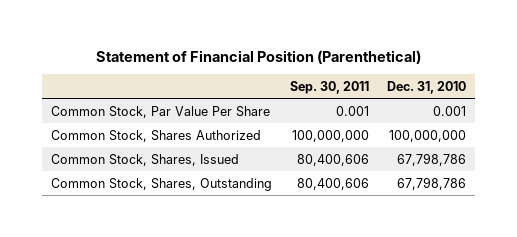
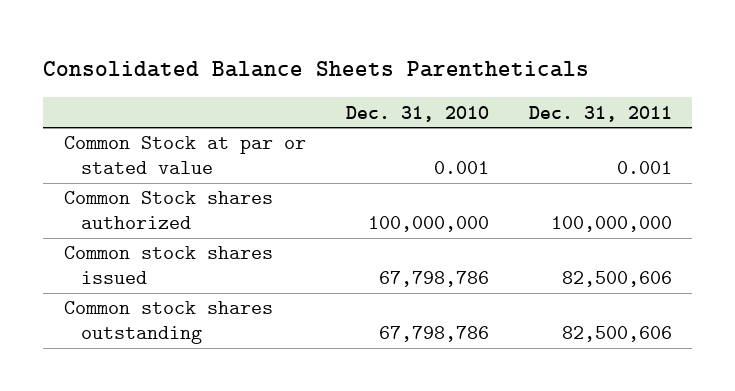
- Statement of Financial Position (Parenthetical)
+ Consolidated Balance Sheets Parentheticals
- | Sep. 30, 2011 | Dec. 31, 2010
+ | Dec. 31, 2010 | Dec. 31, 2011
- Common Stock, Par Value Per Share | 0.001 | 0.001
- Common Stock, Shares Authorized | 100,000,000 | 100,000,000
- Common Stock, Shares, Issued | 80,400,606 | 67,798,786
- Common Stock, Shares, Outstanding | 80,400,606 | 67,798,786
+ Common Stock at par or stated value | 0.001 | 0.001
+ Common Stock shares authorized | 100,000,000 | 100,000,000
+ Common stock shares issued | 67,798,786 | 82,500,606
+ Common stock shares outstanding | 67,798,786 | 82,500,606

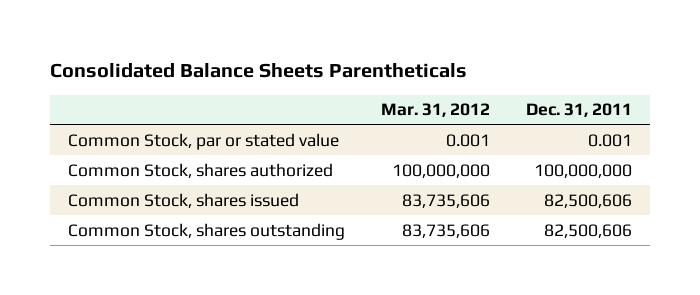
- | Dec. 31, 2010 | Dec. 31, 2011
+ | Mar. 31, 2012 | Dec. 31, 2011
- Common Stock at par or stated value | 0.001 | 0.001
- Common Stock shares authorized | 100,000,000 | 100,000,000
- Common stock shares issued | 67,798,786 | 82,500,606
- Common stock shares outstanding | 67,798,786 | 82,500,606
+ Common Stock, par or stated value | 0.001 | 0.001
+ Common Stock, shares authorized | 100,000,000 | 100,000,000
+ Common Stock, shares issued | 83,735,606 | 82,500,606
+ Common Stock, shares outstanding | 83,735,606 | 82,500,606

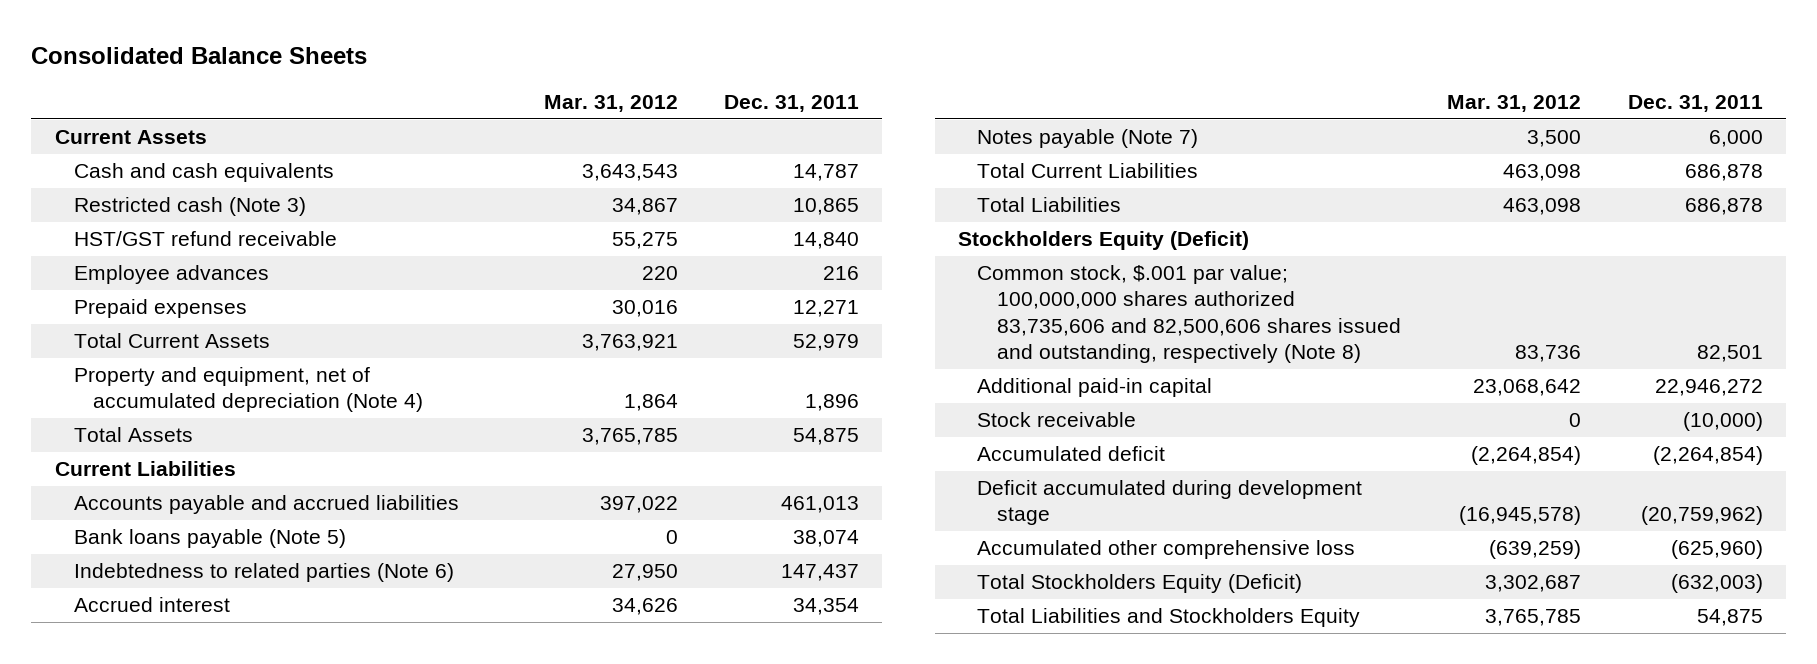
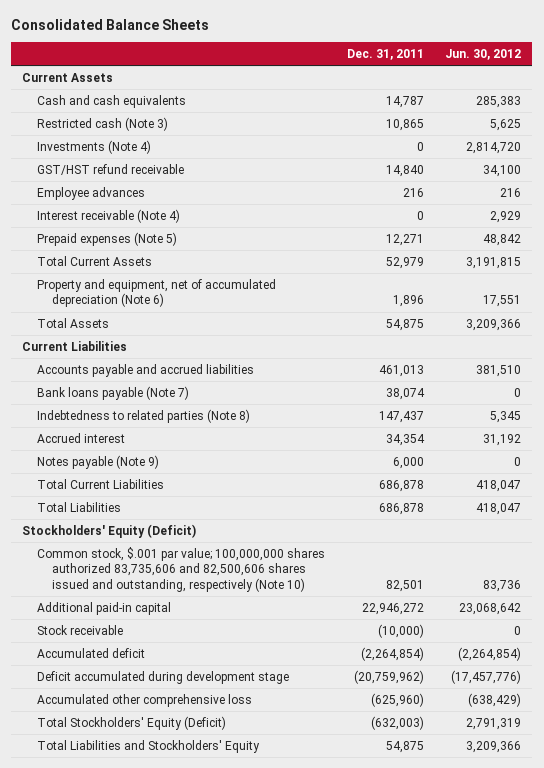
- | Mar. 31, 2012 | Dec. 31, 2011
+ | Dec. 31, 2011 | Jun. 30, 2012
- HST/GST refund receivable | 55,275 | 14,840
+ Investments (Note 4) | 0 | 2,814,720
+ GST/HST refund receivable | 14,840 | 34,100
- Prepaid expenses | 30,016 | 12,271
+ Interest receivable (Note 4) | 0 | 2,929
+ Prepaid expenses (Note 5) | 12,271 | 48,842
- Property and equipment, net of accumulated depreciation (Note 4) | 1,864 | 1,896
+ Property and equipment, net of accumulated depreciation (Note 6) | 1,896 | 17,551
- Bank loans payable (Note 5) | 0 | 38,074
- Indebtedness to related parties (Note 6) | 27,950 | 147,437
+ Bank loans payable (Note 7) | 38,074 | 0
+ Indebtedness to related parties (Note 8) | 147,437 | 5,345
- Notes payable (Note 7) | 3,500 | 6,000
+ Notes payable (Note 9) | 6,000 | 0
- Stockholders Equity (Deficit)
- Common stock, $.001 par value; 100,000,000 shares authorized 83,735,606 and 82,500,606 shares issued and outstanding, respectively (Note 8) | 83,736 | 82,501
+ Stockholders' Equity (Deficit)
+ Common stock, $.001 par value; 100,000,000 shares authorized 83,735,606 and 82,500,606 shares issued and outstanding, respectively (Note 10) | 82,501 | 83,736
- Total Stockholders Equity (Deficit) | 3,302,687 | (632,003)
- Total Liabilities and Stockholders Equity | 3,765,785 | 54,875
+ Total Stockholders' Equity (Deficit) | (632,003) | 2,791,319
+ Total Liabilities and Stockholders' Equity | 54,875 | 3,209,366

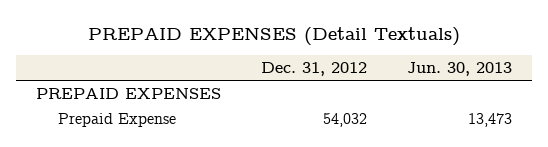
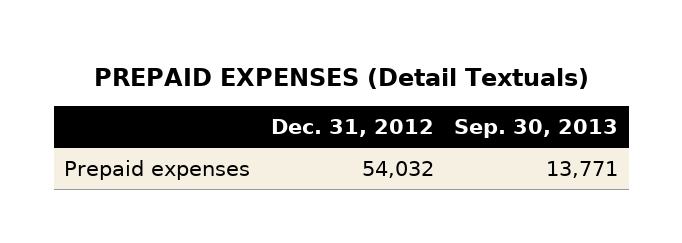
- | Dec. 31, 2012 | Jun. 30, 2013
+ | Dec. 31, 2012 | Sep. 30, 2013
- PREPAID EXPENSES
- Prepaid Expense | 54,032 | 13,473
+ Prepaid expenses | 54,032 | 13,771

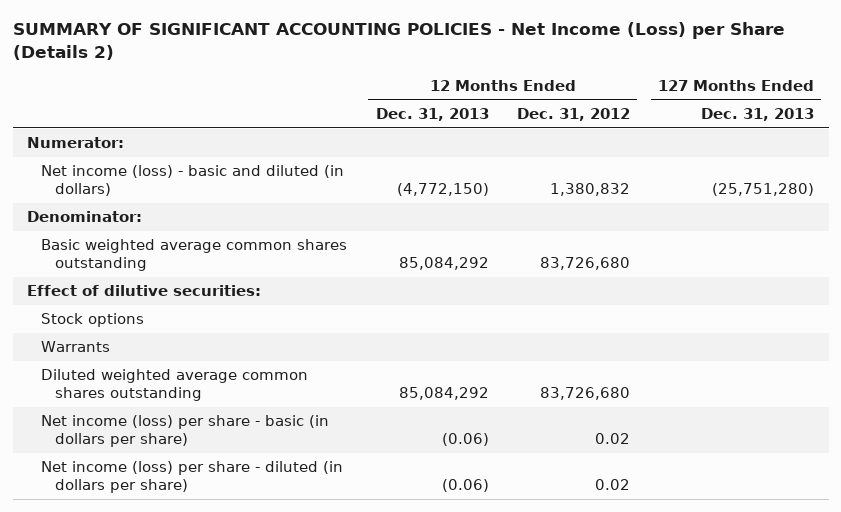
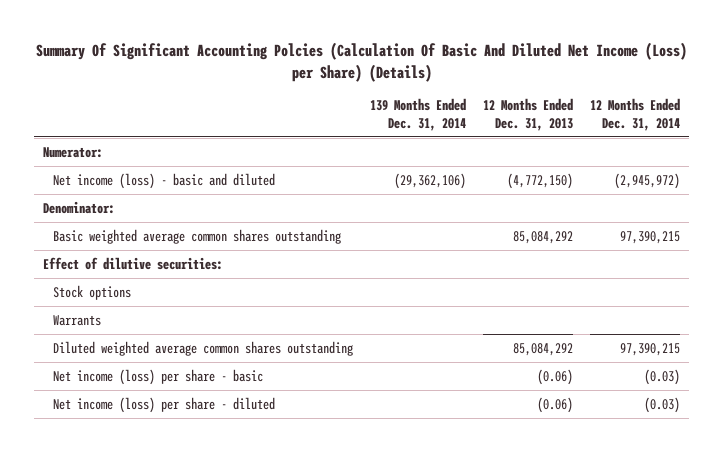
- SUMMARY OF SIGNIFICANT ACCOUNTING POLICIES - Net Income (Loss) per Share (Details 2)
+ Summary Of Significant Accounting Polcies (Calculation Of Basic And Diluted Net Income (Loss) per Share) (Details)
- | 12 Months Ended Dec. 31, 2013 | 12 Months Ended Dec. 31, 2012 | 127 Months Ended Dec. 31, 2013
+ | 139 Months Ended Dec. 31, 2014 | 12 Months Ended Dec. 31, 2013 | 12 Months Ended Dec. 31, 2014
- Net income (loss) - basic and diluted (in dollars) | (4,772,150) | 1,380,832 | (25,751,280)
+ Net income (loss) - basic and diluted | (29,362,106) | (4,772,150) | (2,945,972)
- Net income (loss) per share - basic (in dollars per share) | (0.06) | 0.02 |
- Net income (loss) per share - diluted (in dollars per share) | (0.06) | 0.02 |
+ Net income (loss) per share - basic | | (0.06) | (0.03)
+ Net income (loss) per share - diluted | | (0.06) | (0.03)

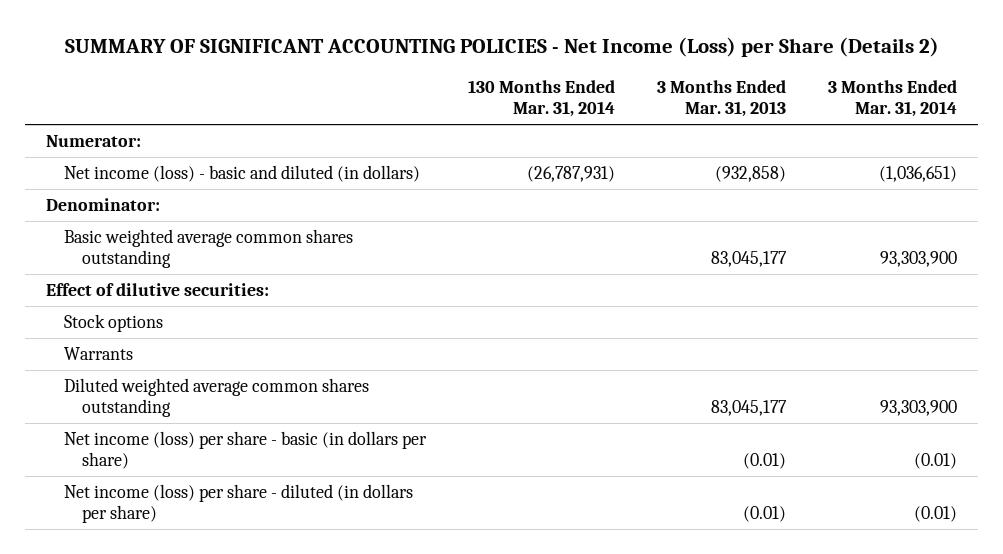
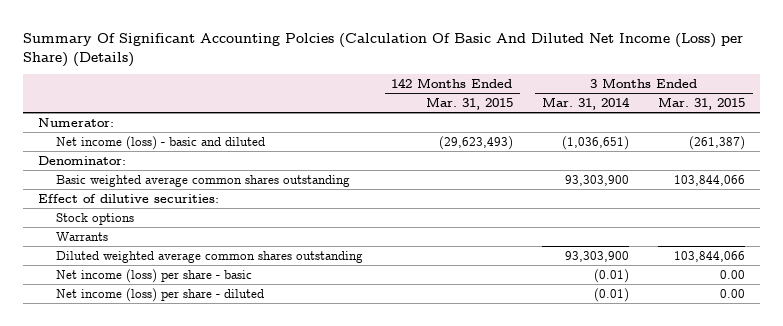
- SUMMARY OF SIGNIFICANT ACCOUNTING POLICIES - Net Income (Loss) per Share (Details 2)
+ Summary Of Significant Accounting Polcies (Calculation Of Basic And Diluted Net Income (Loss) per Share) (Details)
- | 130 Months Ended Mar. 31, 2014 | 3 Months Ended Mar. 31, 2013 | 3 Months Ended Mar. 31, 2014
+ | 142 Months Ended Mar. 31, 2015 | 3 Months Ended Mar. 31, 2014 | 3 Months Ended Mar. 31, 2015
- Net income (loss) - basic and diluted (in dollars) | (26,787,931) | (932,858) | (1,036,651)
+ Net income (loss) - basic and diluted | (29,623,493) | (1,036,651) | (261,387)
- Net income (loss) per share - basic (in dollars per share) | | (0.01) | (0.01)
- Net income (loss) per share - diluted (in dollars per share) | | (0.01) | (0.01)
+ Net income (loss) per share - basic | | (0.01) | 0.00
+ Net income (loss) per share - diluted | | (0.01) | 0.00

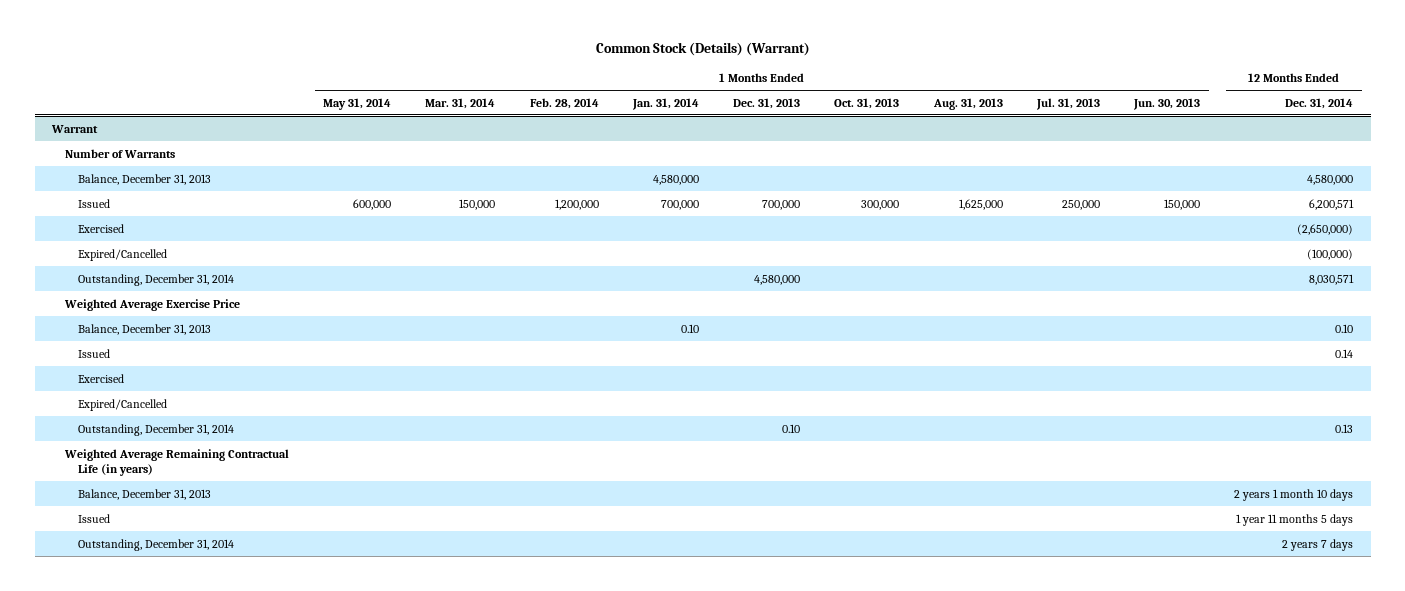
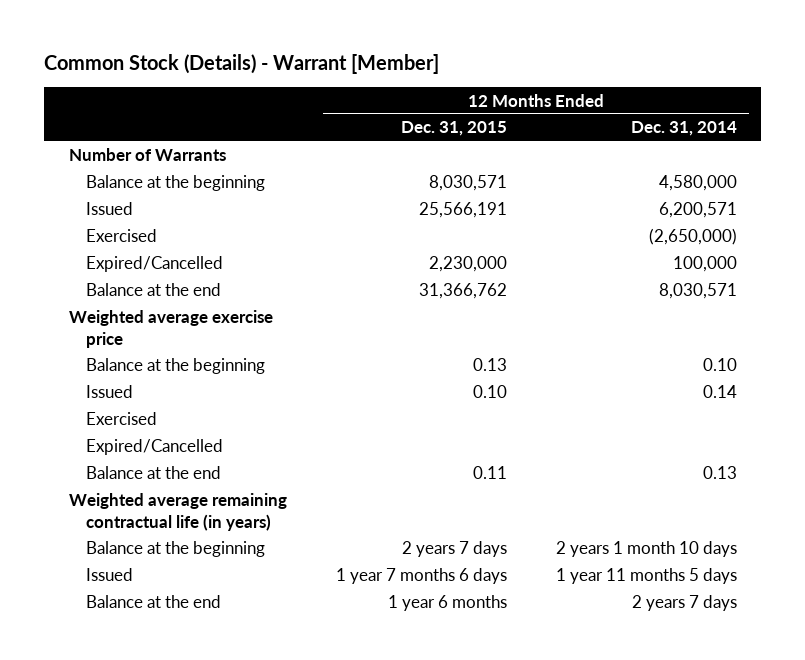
- Common Stock (Details) (Warrant)
+ Common Stock (Details) - Warrant [Member]
- | 1 Months Ended May 31, 2014 | 1 Months Ended Mar. 31, 2014 | 1 Months Ended Feb. 28, 2014 | 1 Months Ended Jan. 31, 2014 | 1 Months Ended Dec. 31, 2013 | 1 Months Ended Oct. 31, 2013 | 1 Months Ended Aug. 31, 2013 | 1 Months Ended Jul. 31, 2013 | 1 Months Ended Jun. 30, 2013 | 12 Months Ended Dec. 31, 2014
+ | 12 Months Ended Dec. 31, 2015 | 12 Months Ended Dec. 31, 2014
- Warrant
- Balance, December 31, 2013 | | | | 4,580,000 | | | | | | 4,580,000
+ Balance at the beginning | 8,030,571 | 4,580,000
- Expired/Cancelled | | | | | | | | | | (100,000)
- Outstanding, December 31, 2014 | | | | | 4,580,000 | | | | | 8,030,571
- Weighted Average Exercise Price
- Balance, December 31, 2013 | | | | 0.10 | | | | | | 0.10
+ Expired/Cancelled | 2,230,000 | 100,000
+ Balance at the end | 31,366,762 | 8,030,571
+ Weighted average exercise price
+ Balance at the beginning | 0.13 | 0.10
- Outstanding, December 31, 2014 | | | | | 0.10 | | | | | 0.13
- Weighted Average Remaining Contractual Life (in years)
- Balance, December 31, 2013 | | | | | | | | | | 2 years 1 month 10 days
+ Balance at the end | 0.11 | 0.13
+ Weighted average remaining contractual life (in years)
+ Balance at the beginning | 2 years 7 days | 2 years 1 month 10 days
- Outstanding, December 31, 2014 | | | | | | | | | | 2 years 7 days
+ Balance at the end | 1 year 6 months | 2 years 7 days

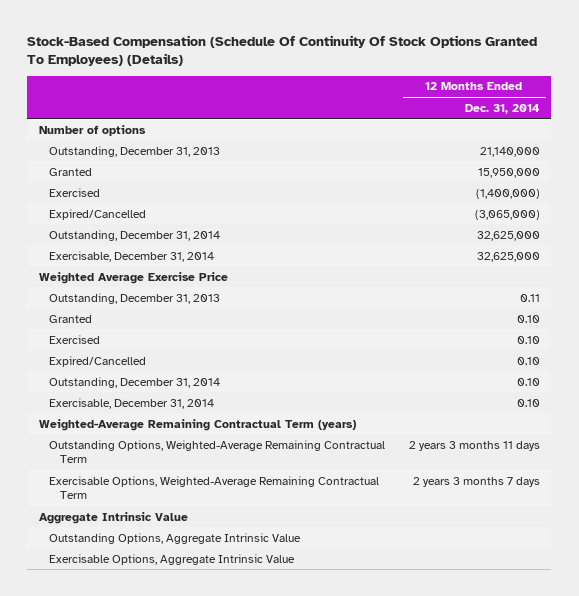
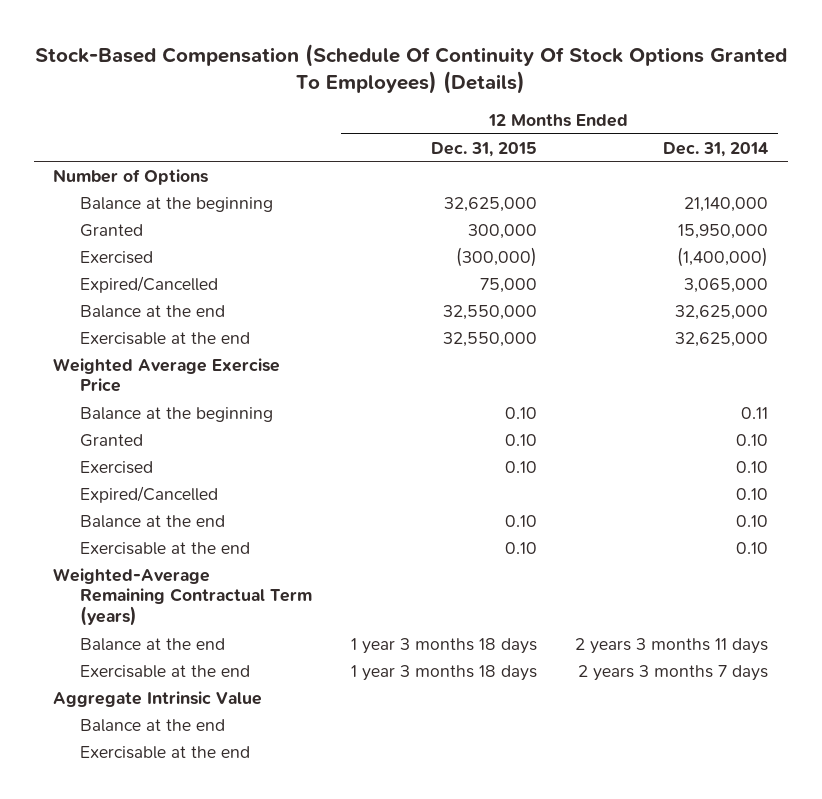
- | 12 Months Ended Dec. 31, 2014
+ | 12 Months Ended Dec. 31, 2015 | 12 Months Ended Dec. 31, 2014
- Number of options
- Outstanding, December 31, 2013 | 21,140,000
+ Number of Options
+ Balance at the beginning | 32,625,000 | 21,140,000
- Expired/Cancelled | (3,065,000)
- Outstanding, December 31, 2014 | 32,625,000
- Exercisable, December 31, 2014 | 32,625,000
+ Expired/Cancelled | 75,000 | 3,065,000
+ Balance at the end | 32,550,000 | 32,625,000
+ Exercisable at the end | 32,550,000 | 32,625,000
- Outstanding, December 31, 2013 | 0.11
+ Balance at the beginning | 0.10 | 0.11
- Outstanding, December 31, 2014 | 0.10
- Exercisable, December 31, 2014 | 0.10
+ Balance at the end | 0.10 | 0.10
+ Exercisable at the end | 0.10 | 0.10
- Outstanding Options, Weighted-Average Remaining Contractual Term | 2 years 3 months 11 days
- Exercisable Options, Weighted-Average Remaining Contractual Term | 2 years 3 months 7 days
+ Balance at the end | 1 year 3 months 18 days | 2 years 3 months 11 days
+ Exercisable at the end | 1 year 3 months 18 days | 2 years 3 months 7 days
- Outstanding Options, Aggregate Intrinsic Value
- Exercisable Options, Aggregate Intrinsic Value
+ Balance at the end
+ Exercisable at the end

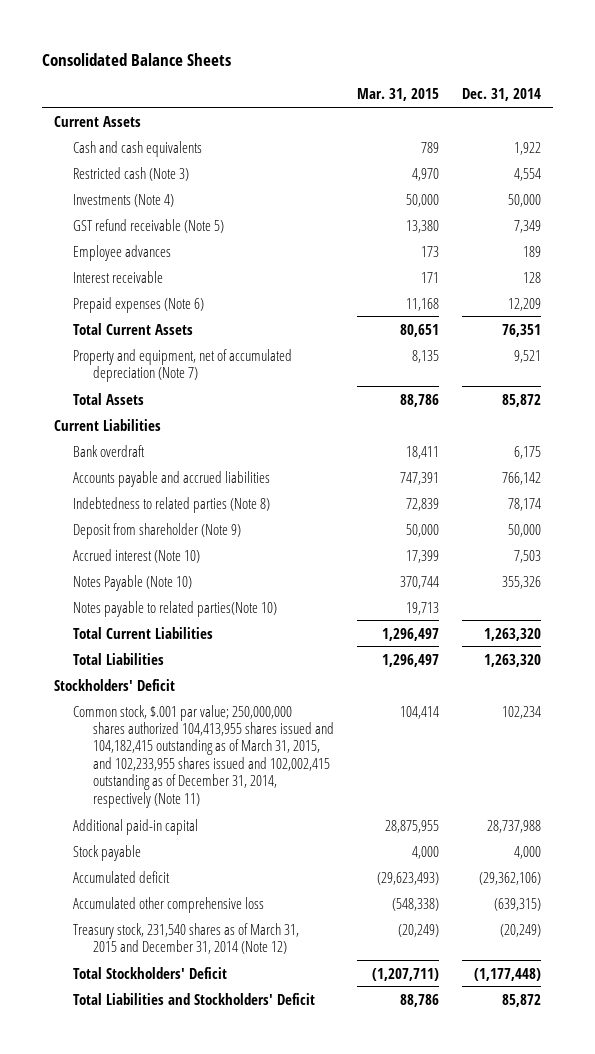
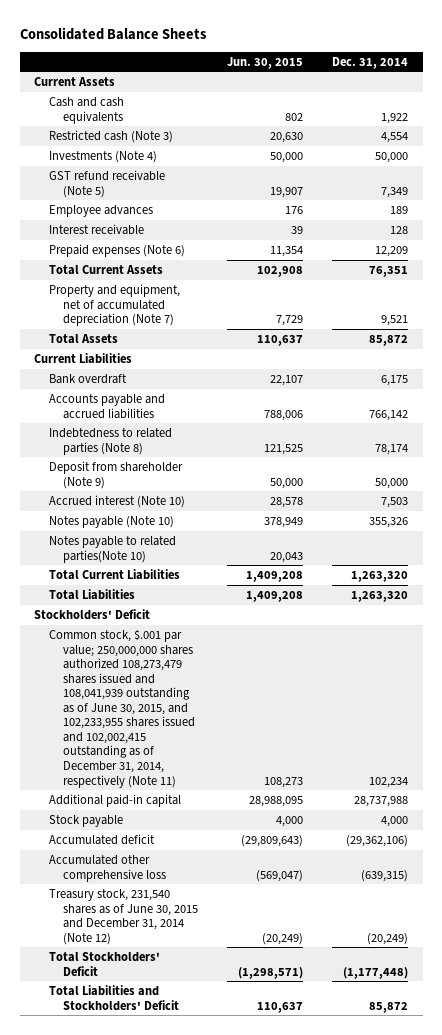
- | Mar. 31, 2015 | Dec. 31, 2014
+ | Jun. 30, 2015 | Dec. 31, 2014
- Notes Payable (Note 10) | 370,744 | 355,326
+ Notes payable (Note 10) | 378,949 | 355,326
- Common stock, $.001 par value; 250,000,000 shares authorized 104,413,955 shares issued and 104,182,415 outstanding as of March 31, 2015, and 102,233,955 shares issued and 102,002,415 outstanding as of December 31, 2014, respectively (Note 11) | 104,414 | 102,234
+ Common stock, $.001 par value; 250,000,000 shares authorized 108,273,479 shares issued and 108,041,939 outstanding as of June 30, 2015, and 102,233,955 shares issued and 102,002,415 outstanding as of December 31, 2014, respectively (Note 11) | 108,273 | 102,234
- Treasury stock, 231,540 shares as of March 31, 2015 and December 31, 2014 (Note 12) | (20,249) | (20,249)
+ Treasury stock, 231,540 shares as of June 30, 2015 and December 31, 2014 (Note 12) | (20,249) | (20,249)

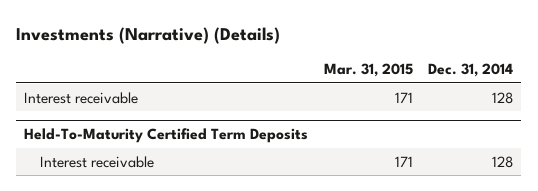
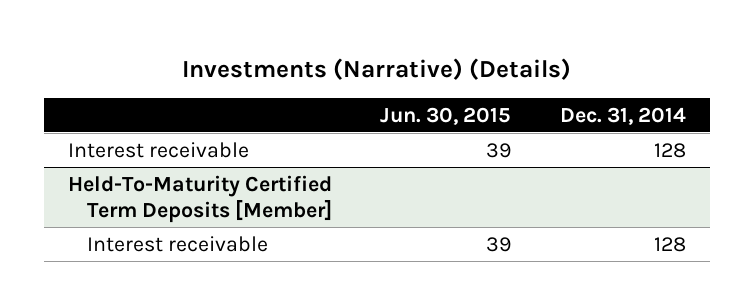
- | Mar. 31, 2015 | Dec. 31, 2014
+ | Jun. 30, 2015 | Dec. 31, 2014
- Held-To-Maturity Certified Term Deposits
+ Held-To-Maturity Certified Term Deposits [Member]

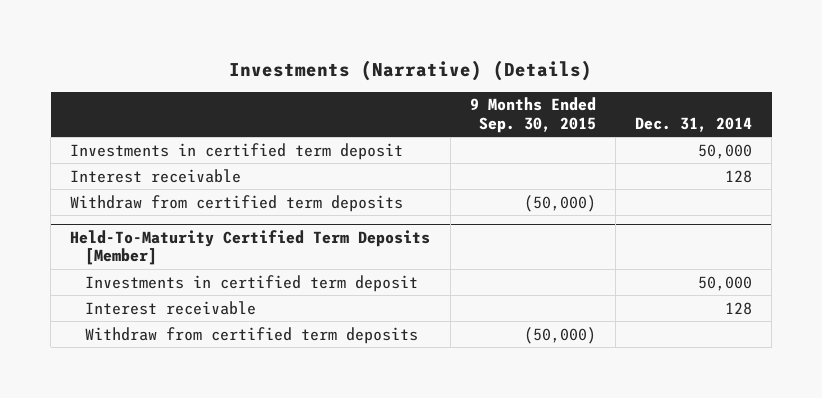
- | Jun. 30, 2015 | Dec. 31, 2014
+ | 9 Months Ended Sep. 30, 2015 | Dec. 31, 2014
+ Investments in certified term deposit | | 50,000
+ Withdraw from certified term deposits | (50,000) |
@ Held-To-Maturity Certified Term Deposits [Member]
+ Investments in certified term deposit | | 50,000
+ Withdraw from certified term deposits | (50,000) |

